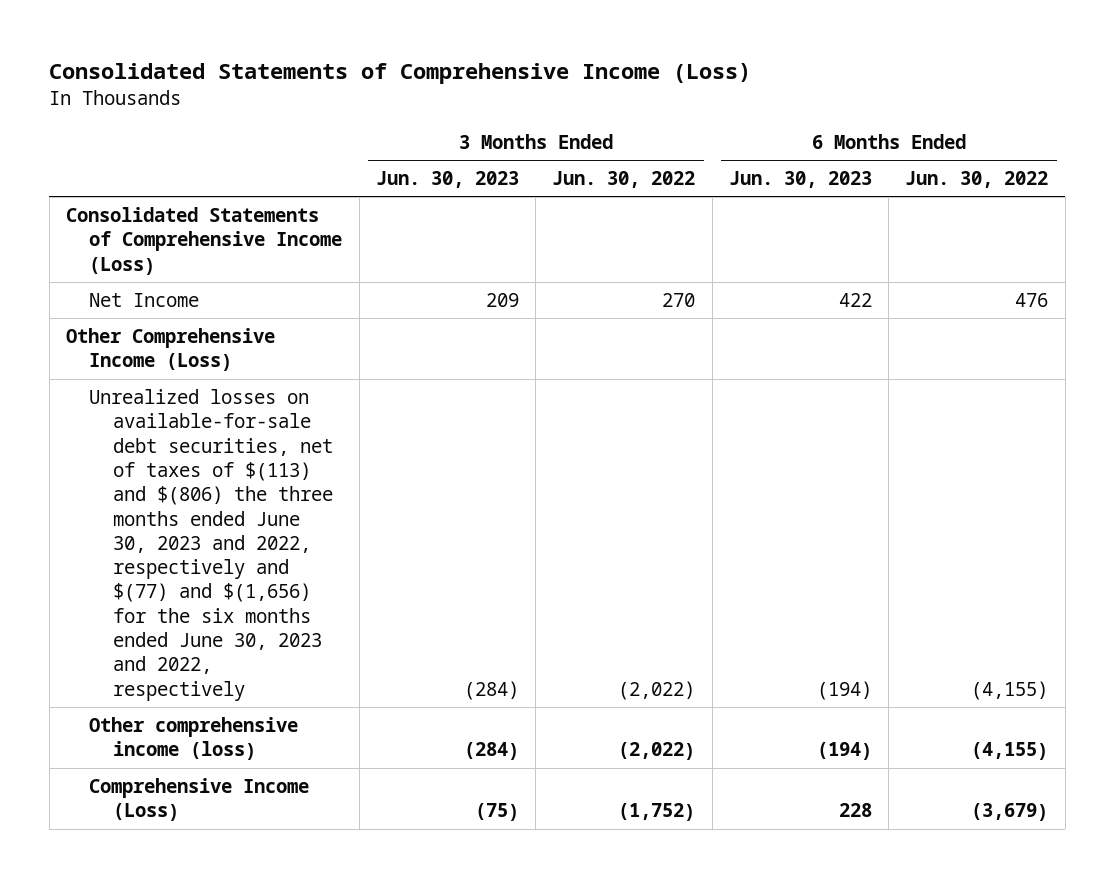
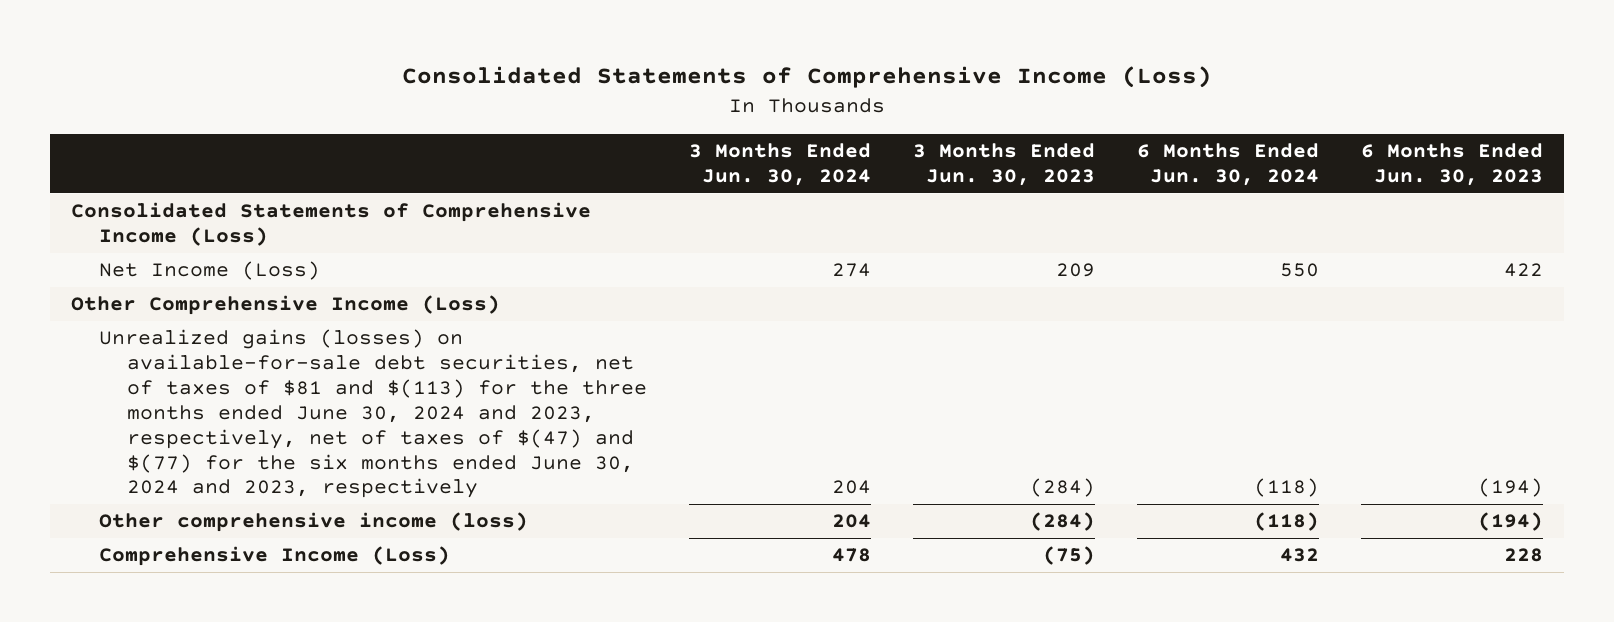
- | 3 Months Ended Jun. 30, 2023 | 3 Months Ended Jun. 30, 2022 | 6 Months Ended Jun. 30, 2023 | 6 Months Ended Jun. 30, 2022
+ | 3 Months Ended Jun. 30, 2024 | 3 Months Ended Jun. 30, 2023 | 6 Months Ended Jun. 30, 2024 | 6 Months Ended Jun. 30, 2023
- Net Income | 209 | 270 | 422 | 476
+ Net Income (Loss) | 274 | 209 | 550 | 422
- Unrealized losses on available-for-sale debt securities, net of taxes of $(113) and $(806) the three months ended June 30, 2023 and 2022, respectively and $(77) and $(1,656) for the six months ended June 30, 2023 and 2022, respectively | (284) | (2,022) | (194) | (4,155)
+ Unrealized gains (losses) on available-for-sale debt securities, net of taxes of $81 and $(113) for the three months ended June 30, 2024 and 2023, respectively, net of taxes of $(47) and $(77) for the six months ended June 30, 2024 and 2023, respectively | 204 | (284) | (118) | (194)

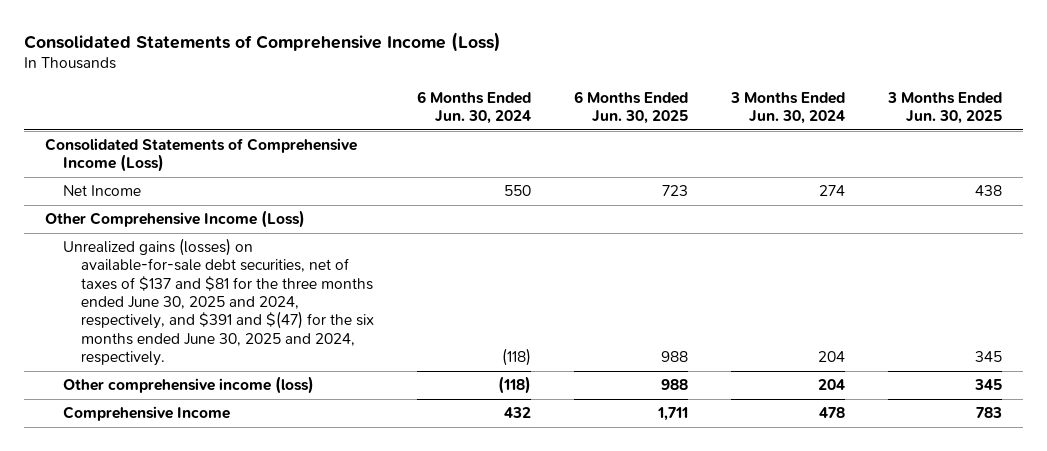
- | 3 Months Ended Jun. 30, 2024 | 3 Months Ended Jun. 30, 2023 | 6 Months Ended Jun. 30, 2024 | 6 Months Ended Jun. 30, 2023
+ | 6 Months Ended Jun. 30, 2024 | 6 Months Ended Jun. 30, 2025 | 3 Months Ended Jun. 30, 2024 | 3 Months Ended Jun. 30, 2025
- Net Income (Loss) | 274 | 209 | 550 | 422
+ Net Income | 550 | 723 | 274 | 438
- Unrealized gains (losses) on available-for-sale debt securities, net of taxes of $81 and $(113) for the three months ended June 30, 2024 and 2023, respectively, net of taxes of $(47) and $(77) for the six months ended June 30, 2024 and 2023, respectively | 204 | (284) | (118) | (194)
+ Unrealized gains (losses) on available-for-sale debt securities, net of taxes of $137 and $81 for the three months ended June 30, 2025 and 2024, respectively, and $391 and $(47) for the six months ended June 30, 2025 and 2024, respectively. | (118) | 988 | 204 | 345
- Comprehensive Income (Loss) | 478 | (75) | 432 | 228
+ Comprehensive Income | 432 | 1,711 | 478 | 783

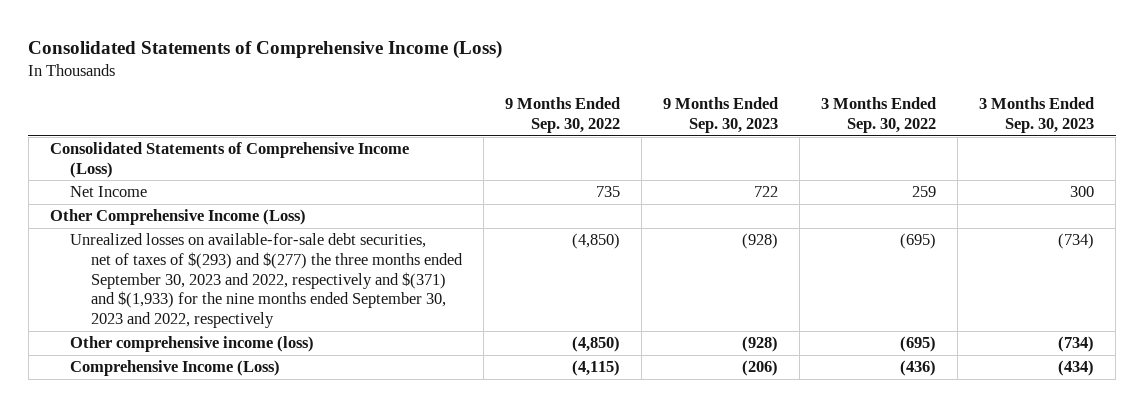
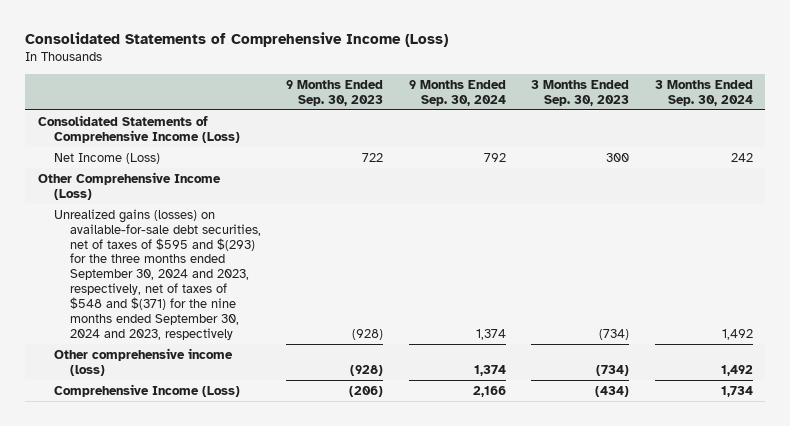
- | 9 Months Ended Sep. 30, 2022 | 9 Months Ended Sep. 30, 2023 | 3 Months Ended Sep. 30, 2022 | 3 Months Ended Sep. 30, 2023
+ | 9 Months Ended Sep. 30, 2023 | 9 Months Ended Sep. 30, 2024 | 3 Months Ended Sep. 30, 2023 | 3 Months Ended Sep. 30, 2024
- Net Income | 735 | 722 | 259 | 300
+ Net Income (Loss) | 722 | 792 | 300 | 242
- Unrealized losses on available-for-sale debt securities, net of taxes of $(293) and $(277) the three months ended September 30, 2023 and 2022, respectively and $(371) and $(1,933) for the nine months ended September 30, 2023 and 2022, respectively | (4,850) | (928) | (695) | (734)
+ Unrealized gains (losses) on available-for-sale debt securities, net of taxes of $595 and $(293) for the three months ended September 30, 2024 and 2023, respectively, net of taxes of $548 and $(371) for the nine months ended September 30, 2024 and 2023, respectively | (928) | 1,374 | (734) | 1,492

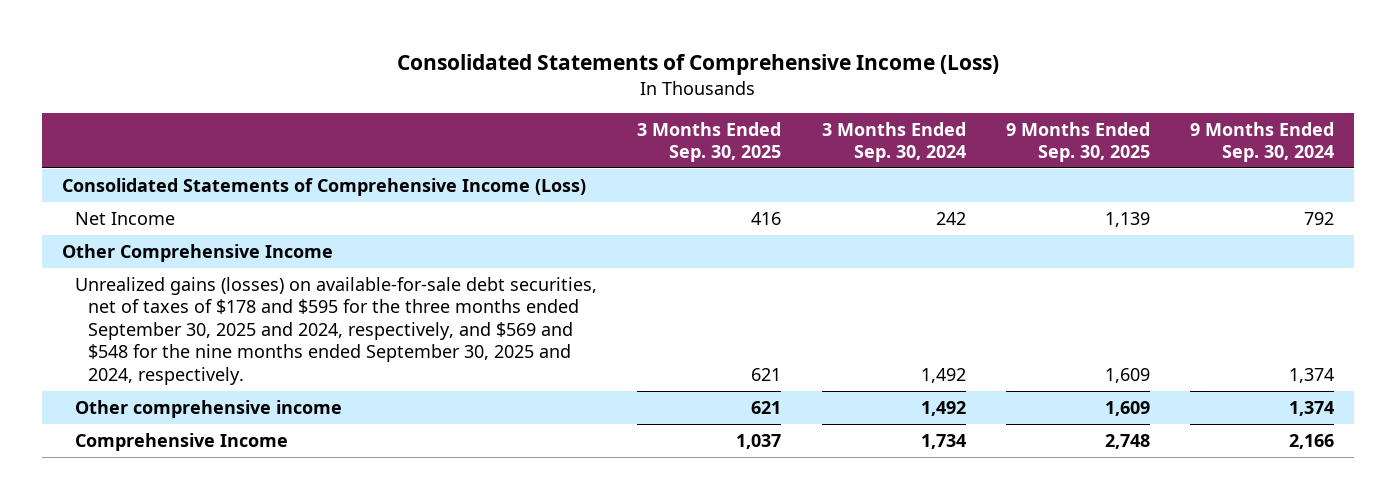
- | 9 Months Ended Sep. 30, 2023 | 9 Months Ended Sep. 30, 2024 | 3 Months Ended Sep. 30, 2023 | 3 Months Ended Sep. 30, 2024
+ | 3 Months Ended Sep. 30, 2025 | 3 Months Ended Sep. 30, 2024 | 9 Months Ended Sep. 30, 2025 | 9 Months Ended Sep. 30, 2024
- Net Income (Loss) | 722 | 792 | 300 | 242
- Other Comprehensive Income (Loss)
- Unrealized gains (losses) on available-for-sale debt securities, net of taxes of $595 and $(293) for the three months ended September 30, 2024 and 2023, respectively, net of taxes of $548 and $(371) for the nine months ended September 30, 2024 and 2023, respectively | (928) | 1,374 | (734) | 1,492
- Other comprehensive income (loss) | (928) | 1,374 | (734) | 1,492
- Comprehensive Income (Loss) | (206) | 2,166 | (434) | 1,734
+ Net Income | 416 | 242 | 1,139 | 792
+ Other Comprehensive Income
+ Unrealized gains (losses) on available-for-sale debt securities, net of taxes of $178 and $595 for the three months ended September 30, 2025 and 2024, respectively, and $569 and $548 for the nine months ended September 30, 2025 and 2024, respectively. | 621 | 1,492 | 1,609 | 1,374
+ Other comprehensive income | 621 | 1,492 | 1,609 | 1,374
+ Comprehensive Income | 1,037 | 1,734 | 2,748 | 2,166

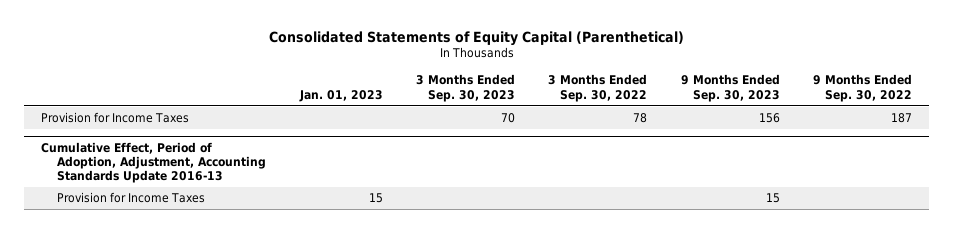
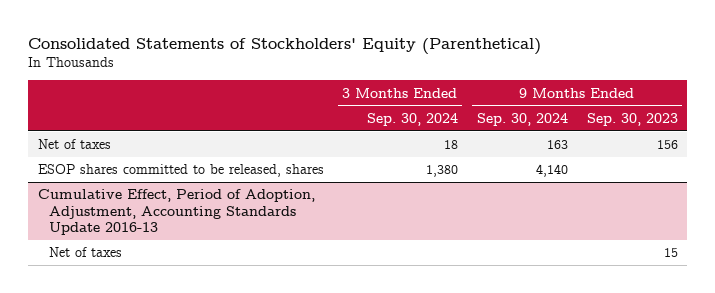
- Consolidated Statements of Equity Capital (Parenthetical)
+ Consolidated Statements of Stockholders' Equity (Parenthetical)
- | Jan. 01, 2023 | 3 Months Ended Sep. 30, 2023 | 3 Months Ended Sep. 30, 2022 | 9 Months Ended Sep. 30, 2023 | 9 Months Ended Sep. 30, 2022
+ | 3 Months Ended Sep. 30, 2024 | 9 Months Ended Sep. 30, 2024 | 9 Months Ended Sep. 30, 2023
- Provision for Income Taxes | | 70 | 78 | 156 | 187
+ Net of taxes | 18 | 163 | 156
+ ESOP shares committed to be released, shares | 1,380 | 4,140 |
@ Cumulative Effect, Period of Adoption, Adjustment, Accounting Standards Update 2016-13
- Provision for Income Taxes | 15 | | | 15 |
+ Net of taxes | | | 15

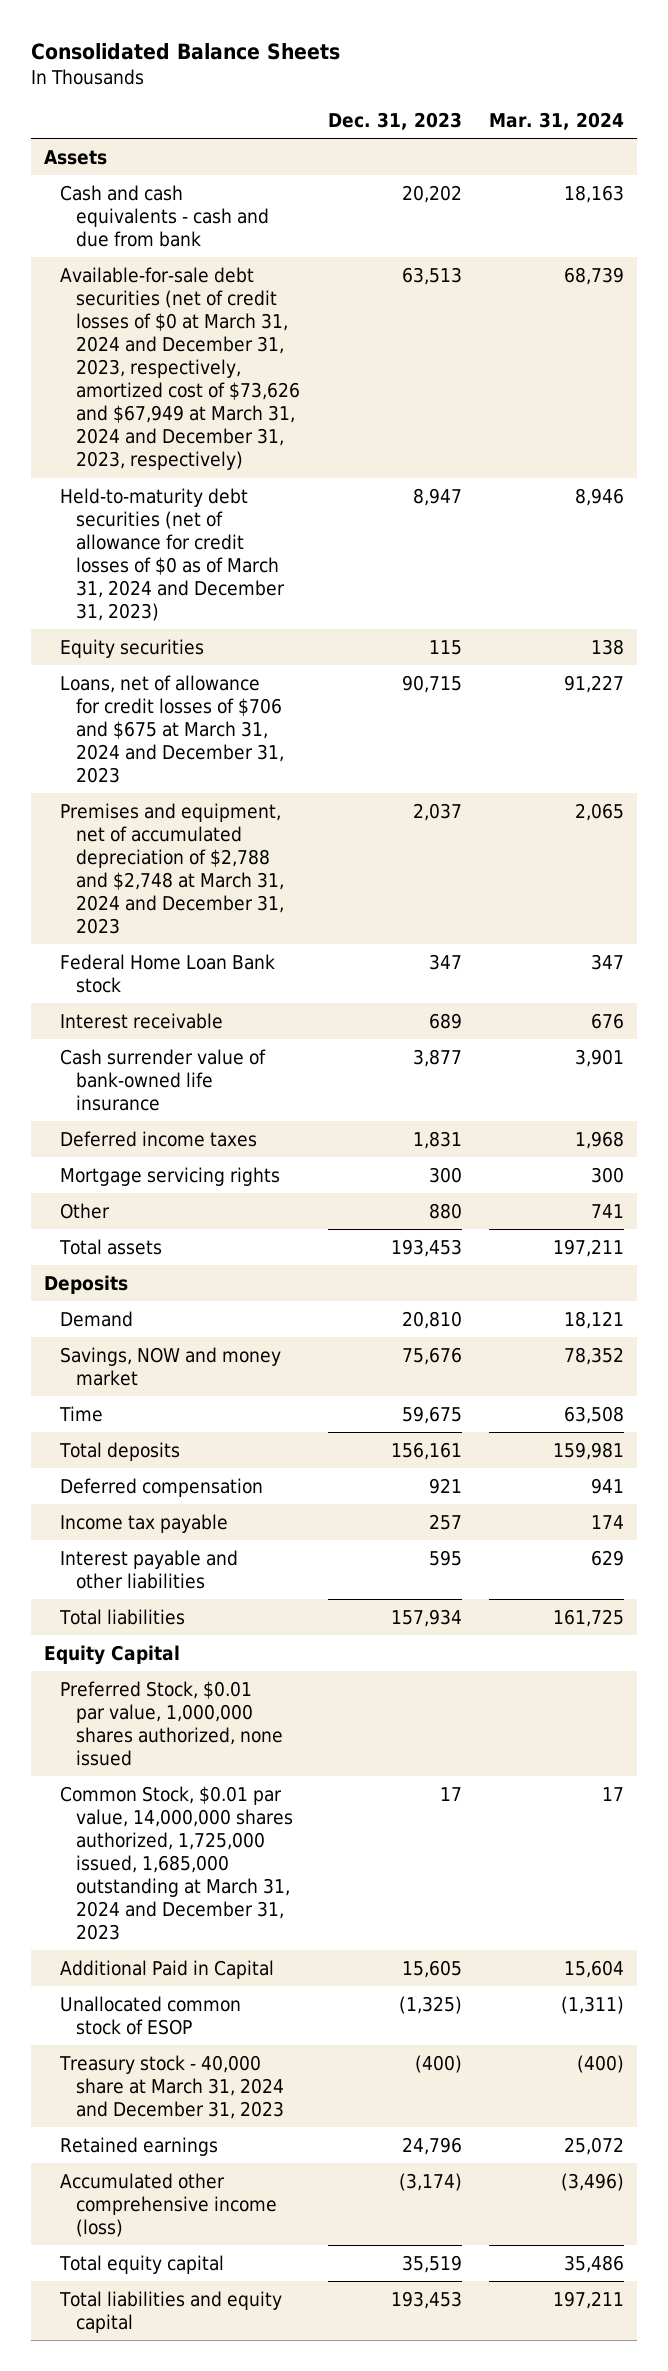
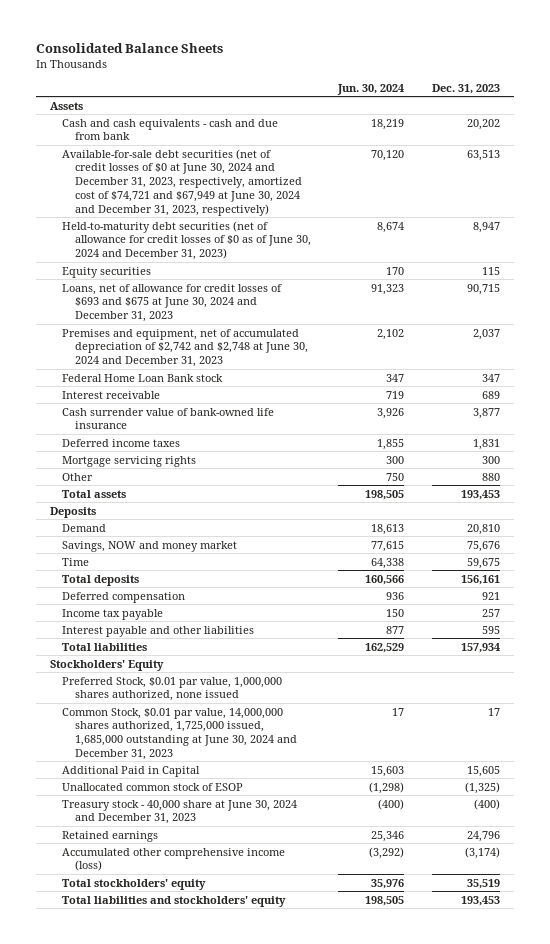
- | Dec. 31, 2023 | Mar. 31, 2024
+ | Jun. 30, 2024 | Dec. 31, 2023
- Available-for-sale debt securities (net of credit losses of $0 at March 31, 2024 and December 31, 2023, respectively, amortized cost of $73,626 and $67,949 at March 31, 2024 and December 31, 2023, respectively) | 63,513 | 68,739
- Held-to-maturity debt securities (net of allowance for credit losses of $0 as of March 31, 2024 and December 31, 2023) | 8,947 | 8,946
+ Available-for-sale debt securities (net of credit losses of $0 at June 30, 2024 and December 31, 2023, respectively, amortized cost of $74,721 and $67,949 at June 30, 2024 and December 31, 2023, respectively) | 70,120 | 63,513
+ Held-to-maturity debt securities (net of allowance for credit losses of $0 as of June 30, 2024 and December 31, 2023) | 8,674 | 8,947
- Loans, net of allowance for credit losses of $706 and $675 at March 31, 2024 and December 31, 2023 | 90,715 | 91,227
- Premises and equipment, net of accumulated depreciation of $2,788 and $2,748 at March 31, 2024 and December 31, 2023 | 2,037 | 2,065
+ Loans, net of allowance for credit losses of $693 and $675 at June 30, 2024 and December 31, 2023 | 91,323 | 90,715
+ Premises and equipment, net of accumulated depreciation of $2,742 and $2,748 at June 30, 2024 and December 31, 2023 | 2,102 | 2,037
- Equity Capital
+ Stockholders' Equity
- Common Stock, $0.01 par value, 14,000,000 shares authorized, 1,725,000 issued, 1,685,000 outstanding at March 31, 2024 and December 31, 2023 | 17 | 17
+ Common Stock, $0.01 par value, 14,000,000 shares authorized, 1,725,000 issued, 1,685,000 outstanding at June 30, 2024 and December 31, 2023 | 17 | 17
- Treasury stock - 40,000 share at March 31, 2024 and December 31, 2023 | (400) | (400)
+ Treasury stock - 40,000 share at June 30, 2024 and December 31, 2023 | (400) | (400)
- Total equity capital | 35,519 | 35,486
- Total liabilities and equity capital | 193,453 | 197,211
+ Total stockholders' equity | 35,976 | 35,519
+ Total liabilities and stockholders' equity | 198,505 | 193,453

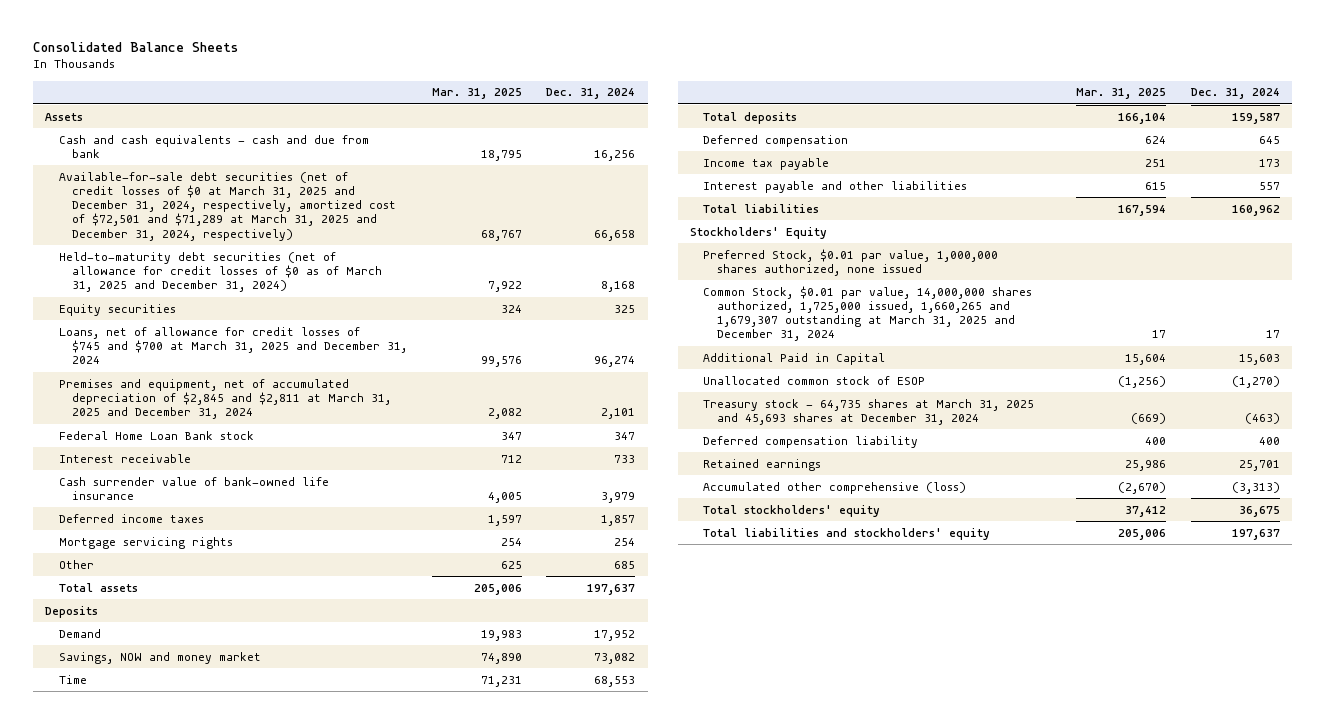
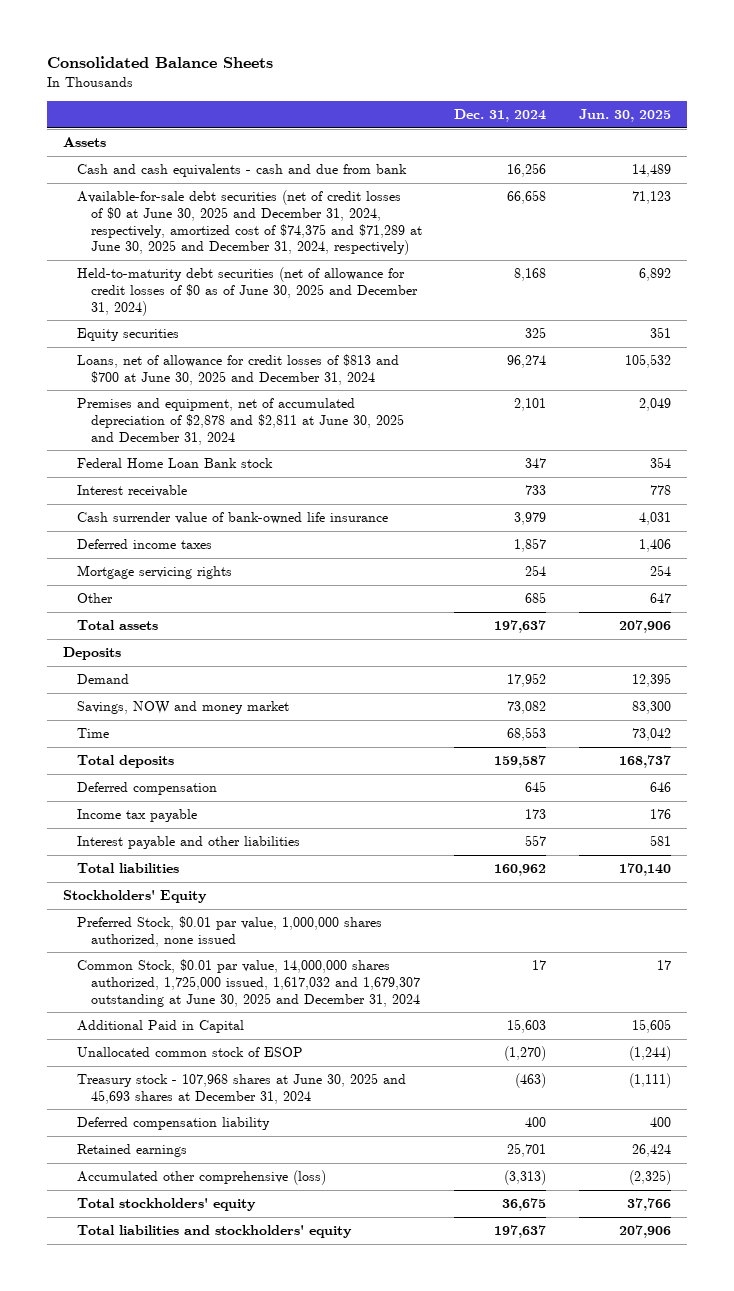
- | Mar. 31, 2025 | Dec. 31, 2024
+ | Dec. 31, 2024 | Jun. 30, 2025
- Available-for-sale debt securities (net of credit losses of $0 at March 31, 2025 and December 31, 2024, respectively, amortized cost of $72,501 and $71,289 at March 31, 2025 and December 31, 2024, respectively) | 68,767 | 66,658
- Held-to-maturity debt securities (net of allowance for credit losses of $0 as of March 31, 2025 and December 31, 2024) | 7,922 | 8,168
+ Available-for-sale debt securities (net of credit losses of $0 at June 30, 2025 and December 31, 2024, respectively, amortized cost of $74,375 and $71,289 at June 30, 2025 and December 31, 2024, respectively) | 66,658 | 71,123
+ Held-to-maturity debt securities (net of allowance for credit losses of $0 as of June 30, 2025 and December 31, 2024) | 8,168 | 6,892
- Loans, net of allowance for credit losses of $745 and $700 at March 31, 2025 and December 31, 2024 | 99,576 | 96,274
- Premises and equipment, net of accumulated depreciation of $2,845 and $2,811 at March 31, 2025 and December 31, 2024 | 2,082 | 2,101
+ Loans, net of allowance for credit losses of $813 and $700 at June 30, 2025 and December 31, 2024 | 96,274 | 105,532
+ Premises and equipment, net of accumulated depreciation of $2,878 and $2,811 at June 30, 2025 and December 31, 2024 | 2,101 | 2,049
- Common Stock, $0.01 par value, 14,000,000 shares authorized, 1,725,000 issued, 1,660,265 and 1,679,307 outstanding at March 31, 2025 and December 31, 2024 | 17 | 17
+ Common Stock, $0.01 par value, 14,000,000 shares authorized, 1,725,000 issued, 1,617,032 and 1,679,307 outstanding at June 30, 2025 and December 31, 2024 | 17 | 17
- Treasury stock - 64,735 shares at March 31, 2025 and 45,693 shares at December 31, 2024 | (669) | (463)
+ Treasury stock - 107,968 shares at June 30, 2025 and 45,693 shares at December 31, 2024 | (463) | (1,111)

